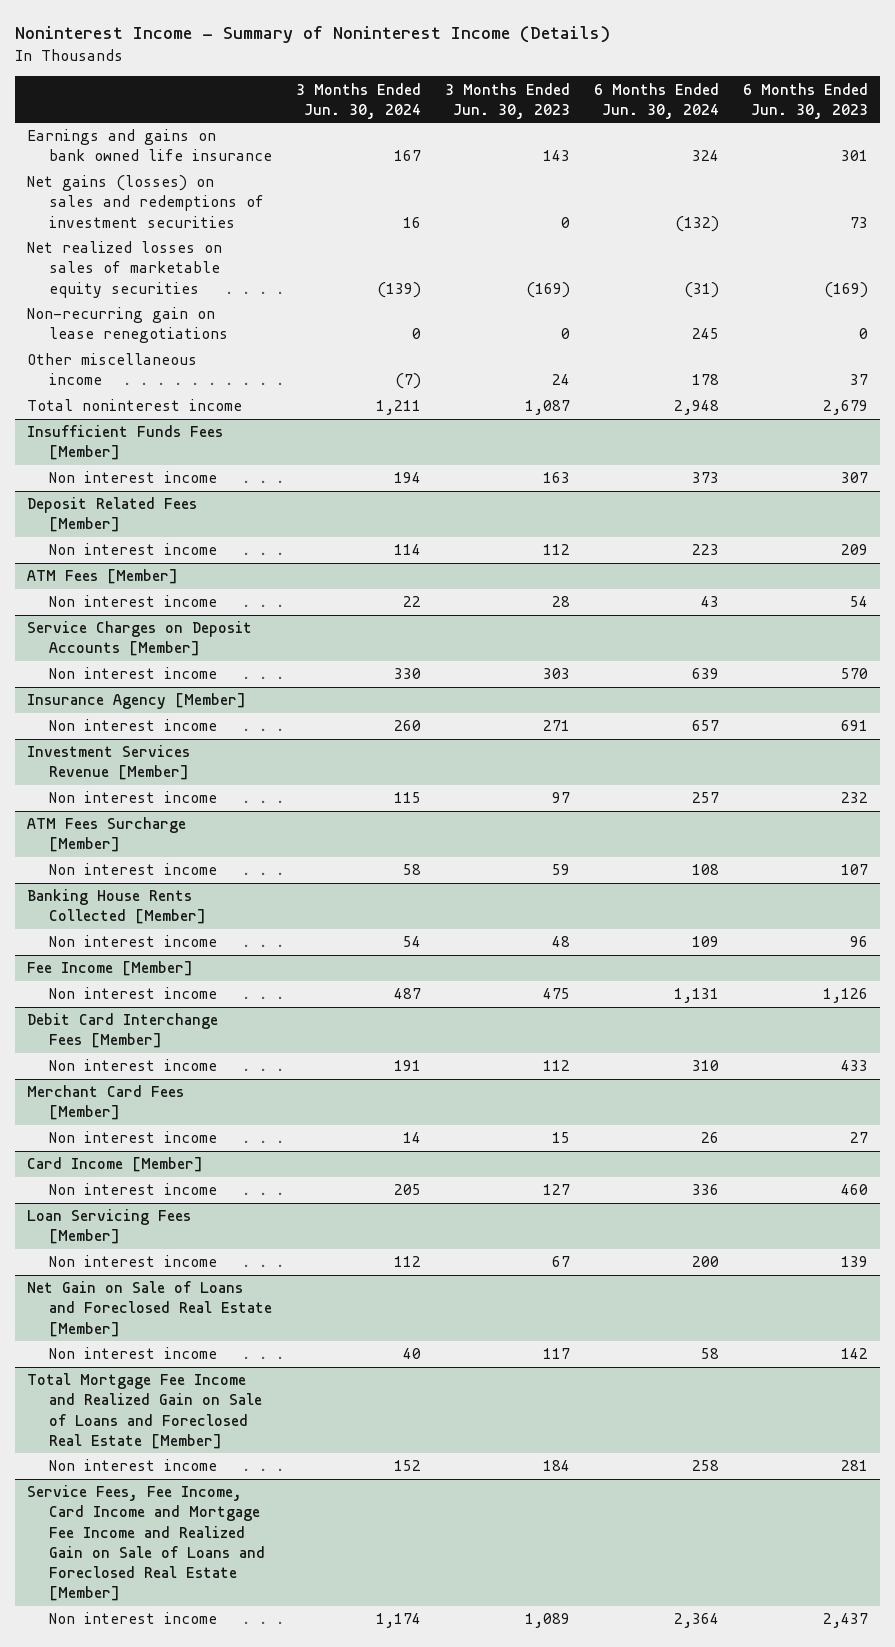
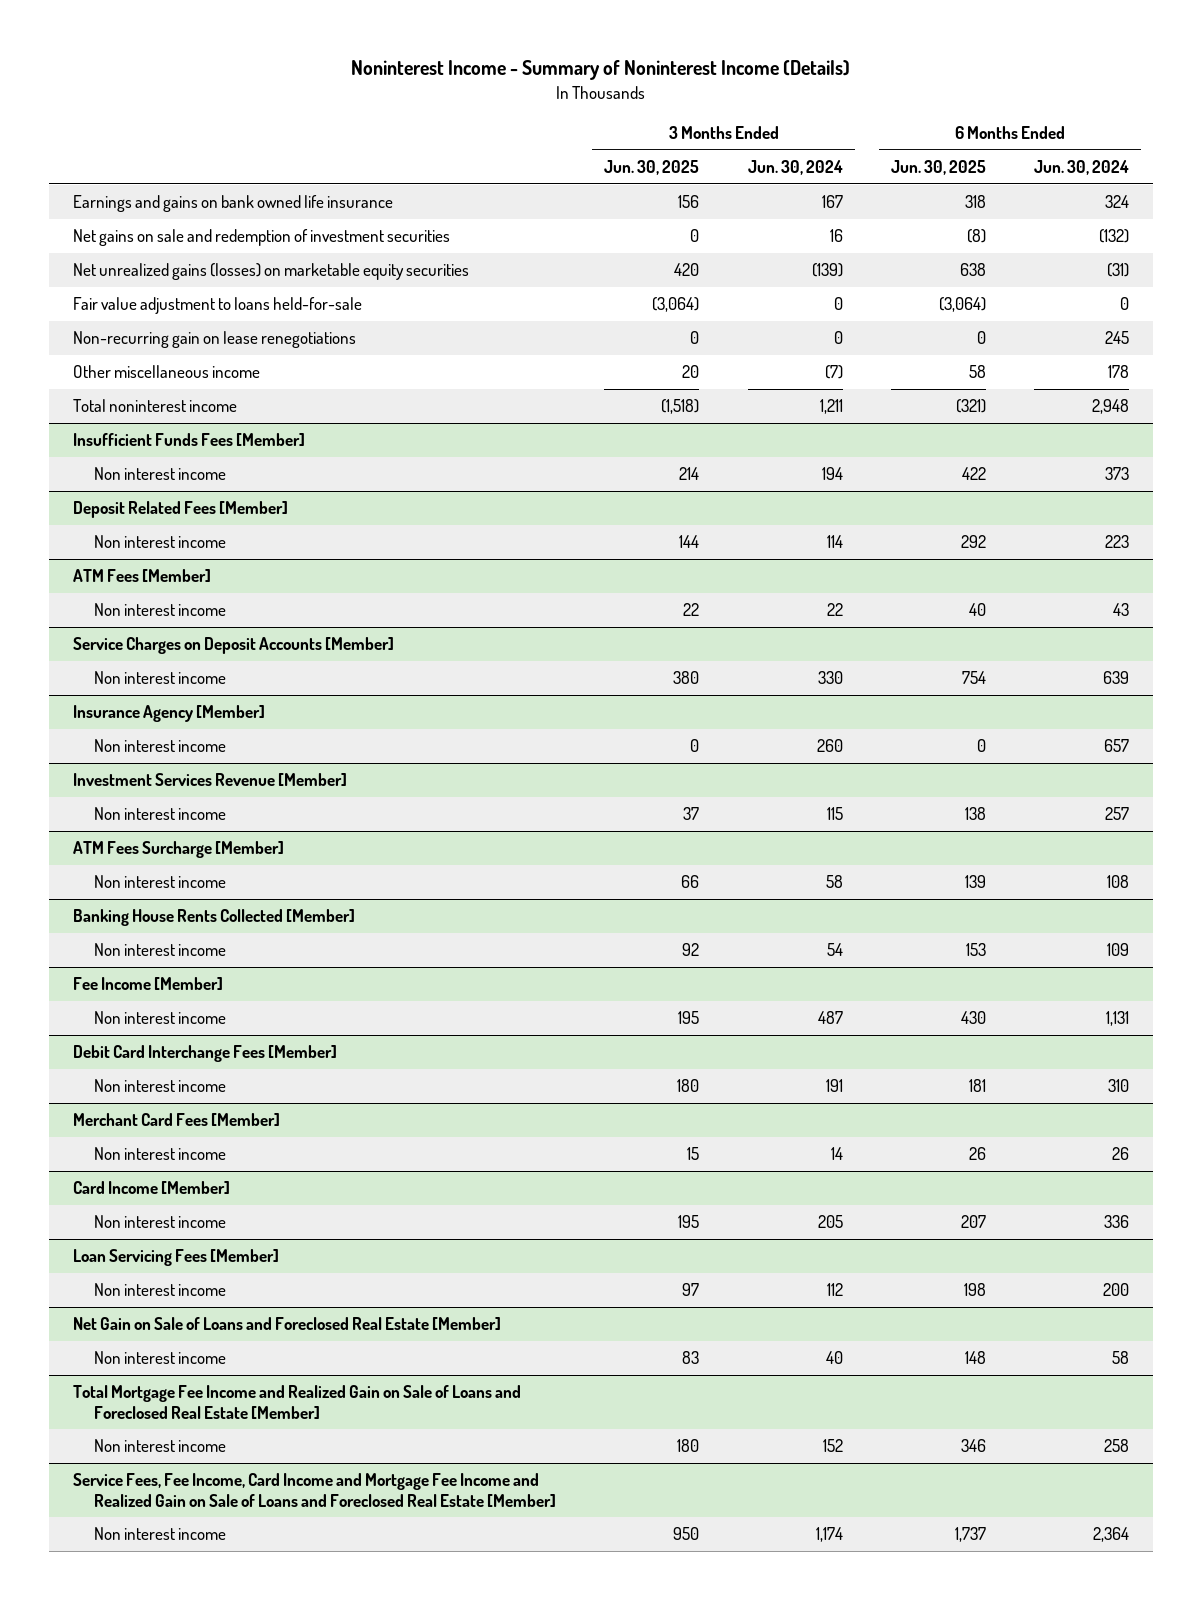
- | 3 Months Ended Jun. 30, 2024 | 3 Months Ended Jun. 30, 2023 | 6 Months Ended Jun. 30, 2024 | 6 Months Ended Jun. 30, 2023
+ | 3 Months Ended Jun. 30, 2025 | 3 Months Ended Jun. 30, 2024 | 6 Months Ended Jun. 30, 2025 | 6 Months Ended Jun. 30, 2024
- Net gains (losses) on sales and redemptions of investment securities | 16 | 0 | (132) | 73
- Net realized losses on sales of marketable equity securities | (139) | (169) | (31) | (169)
+ Net gains on sale and redemption of investment securities | 0 | 16 | (8) | (132)
+ Net unrealized gains (losses) on marketable equity securities | 420 | (139) | 638 | (31)
+ Fair value adjustment to loans held-for-sale | (3,064) | 0 | (3,064) | 0

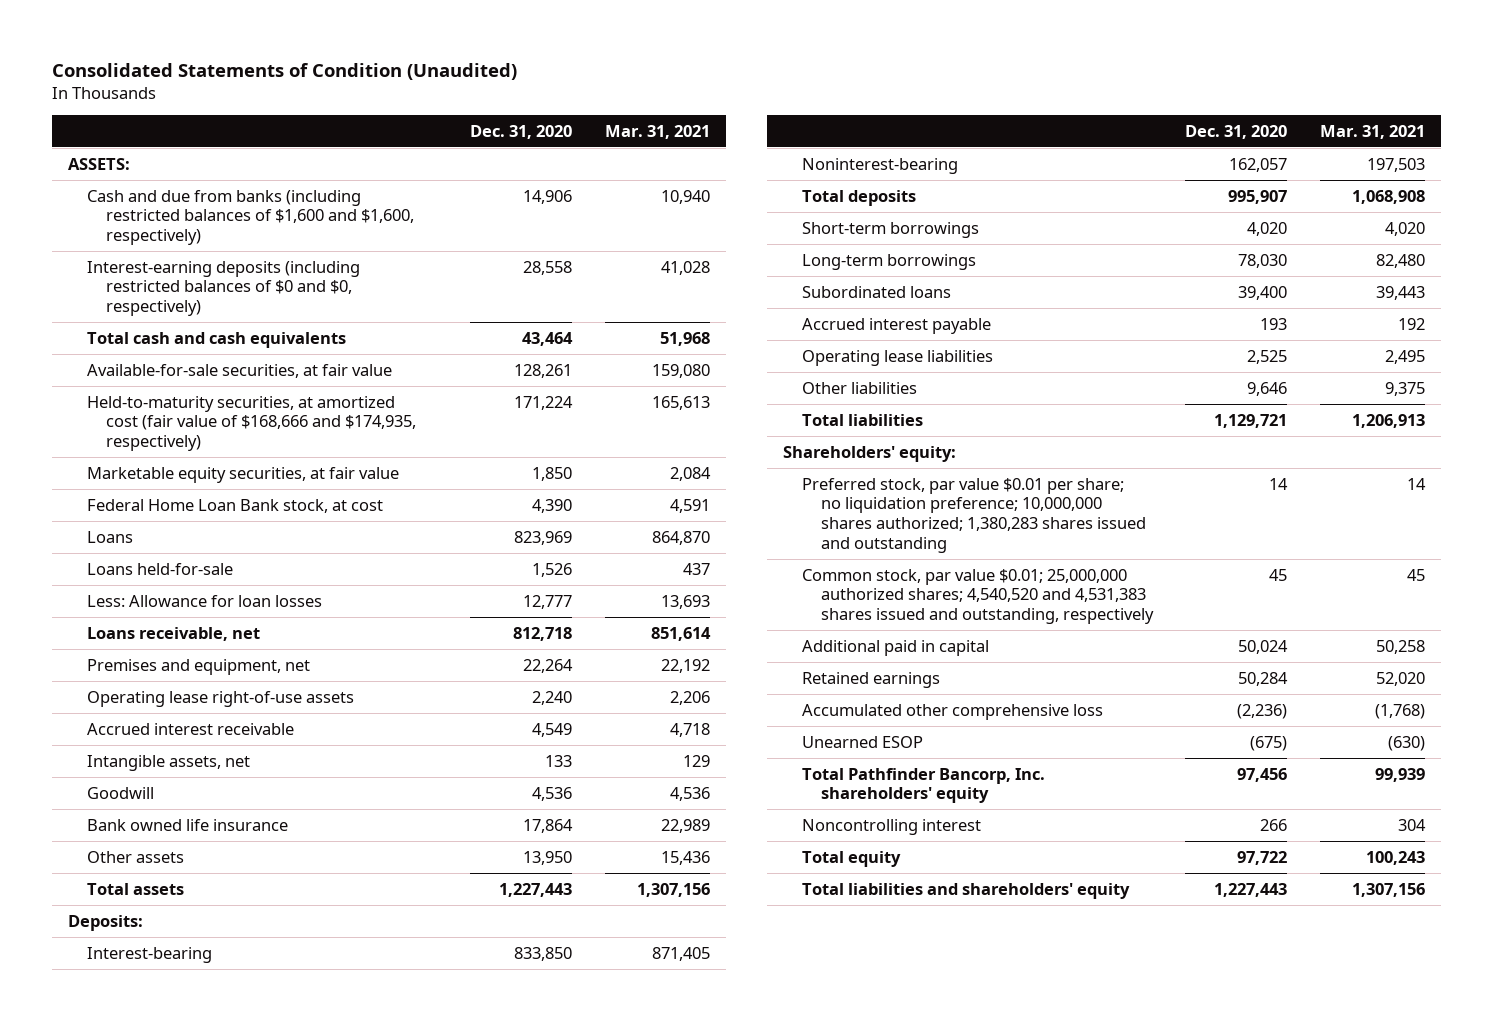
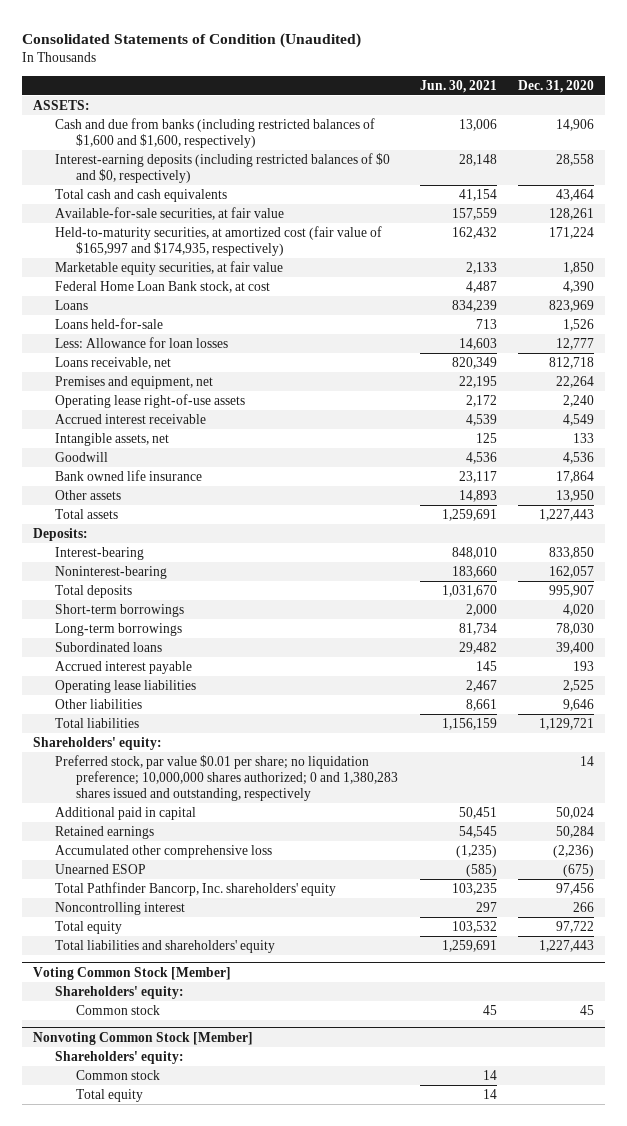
- | Dec. 31, 2020 | Mar. 31, 2021
+ | Jun. 30, 2021 | Dec. 31, 2020
- Held-to-maturity securities, at amortized cost (fair value of $168,666 and $174,935, respectively) | 171,224 | 165,613
+ Held-to-maturity securities, at amortized cost (fair value of $165,997 and $174,935, respectively) | 162,432 | 171,224
- Preferred stock, par value $0.01 per share; no liquidation preference; 10,000,000 shares authorized; 1,380,283 shares issued and outstanding | 14 | 14
- Common stock, par value $0.01; 25,000,000 authorized shares; 4,540,520 and 4,531,383 shares issued and outstanding, respectively | 45 | 45
+ Preferred stock, par value $0.01 per share; no liquidation preference; 10,000,000 shares authorized; 0 and 1,380,283 shares issued and outstanding, respectively | | 14
+ Voting Common Stock [Member]
+ Shareholders' equity:
+ Common stock | 45 | 45
+ Nonvoting Common Stock [Member]
+ Shareholders' equity:
+ Common stock | 14 |
+ Total equity | 14 |

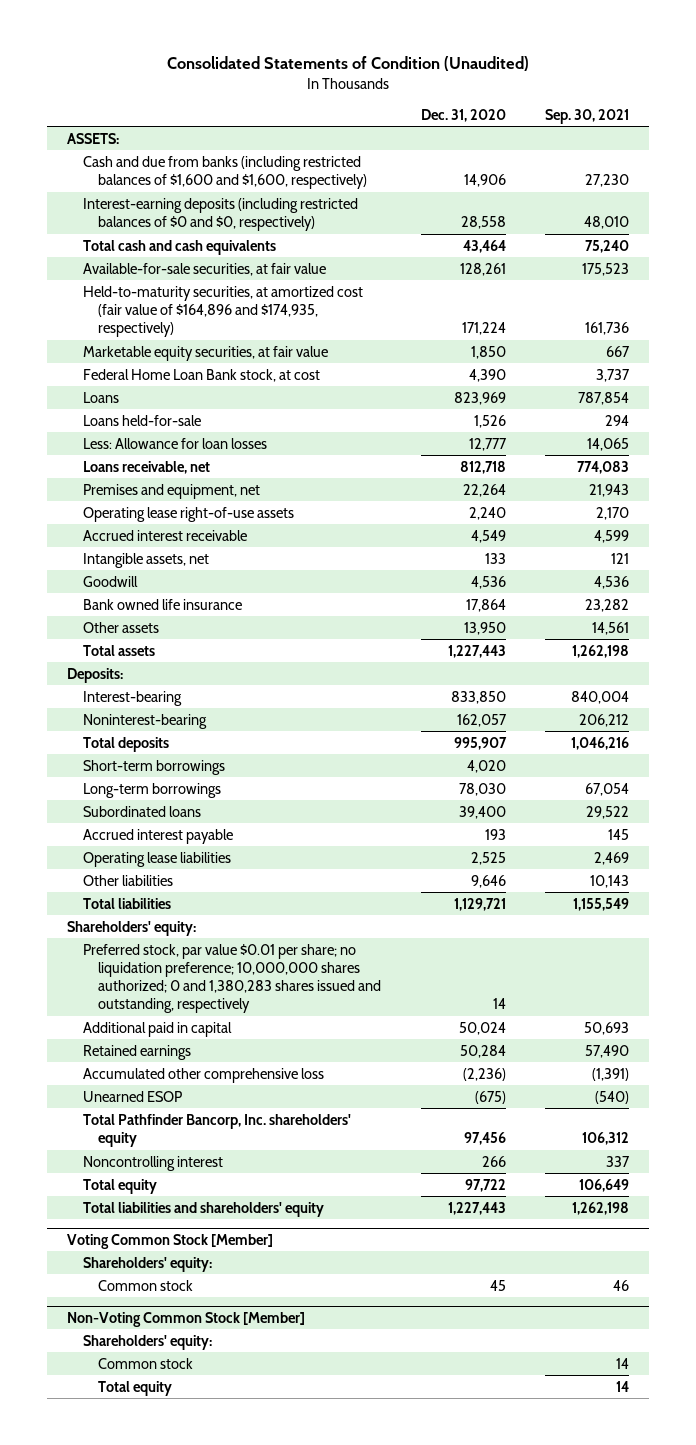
- | Jun. 30, 2021 | Dec. 31, 2020
+ | Dec. 31, 2020 | Sep. 30, 2021
- Held-to-maturity securities, at amortized cost (fair value of $165,997 and $174,935, respectively) | 162,432 | 171,224
+ Held-to-maturity securities, at amortized cost (fair value of $164,896 and $174,935, respectively) | 171,224 | 161,736
- Nonvoting Common Stock [Member]
+ Non-Voting Common Stock [Member]

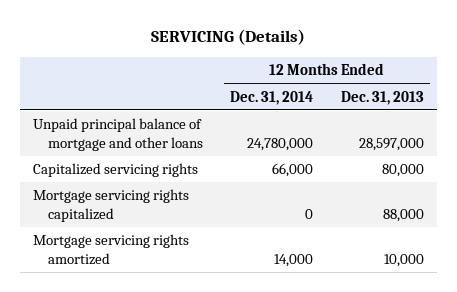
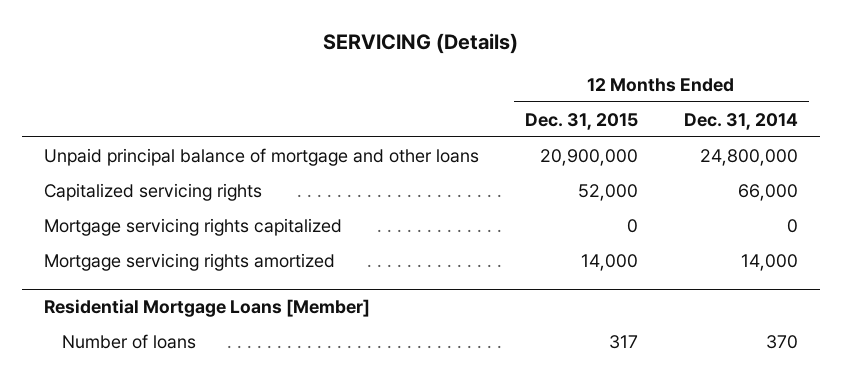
- | 12 Months Ended Dec. 31, 2014 | 12 Months Ended Dec. 31, 2013
+ | 12 Months Ended Dec. 31, 2015 | 12 Months Ended Dec. 31, 2014
- Unpaid principal balance of mortgage and other loans | 24,780,000 | 28,597,000
+ Unpaid principal balance of mortgage and other loans | 20,900,000 | 24,800,000
+ Residential Mortgage Loans [Member]
+ Number of loans | 317 | 370

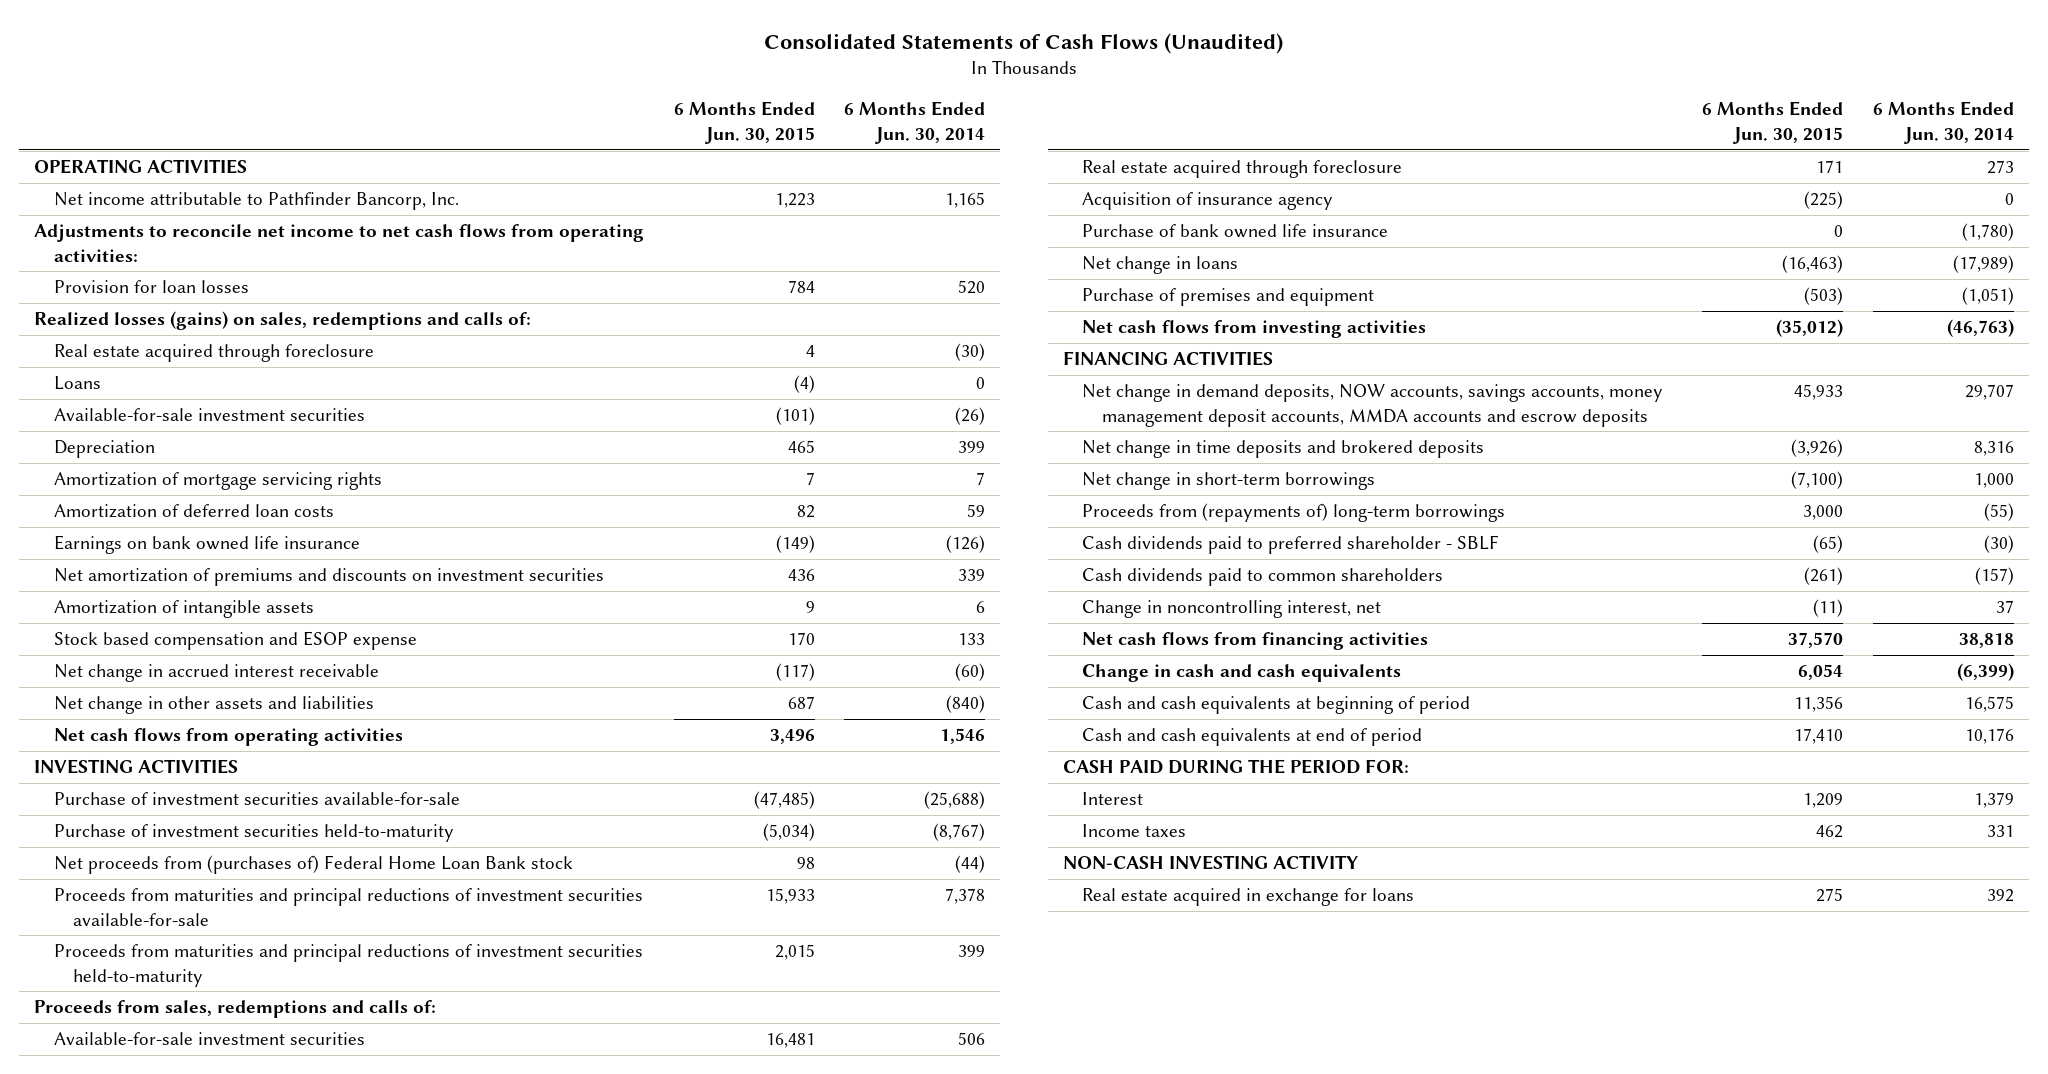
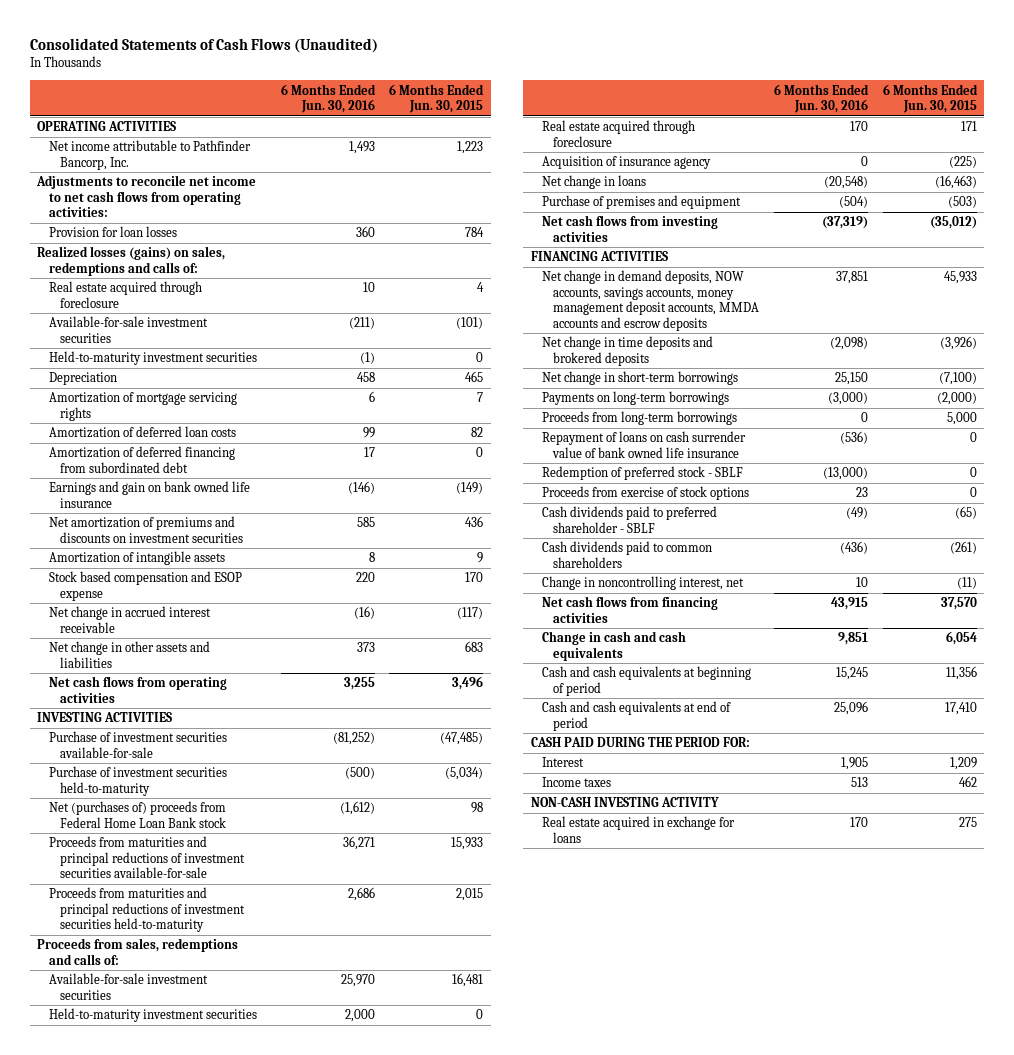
- | 6 Months Ended Jun. 30, 2015 | 6 Months Ended Jun. 30, 2014
+ | 6 Months Ended Jun. 30, 2016 | 6 Months Ended Jun. 30, 2015
- Loans | (4) | 0
+ Held-to-maturity investment securities | (1) | 0
- Earnings on bank owned life insurance | (149) | (126)
+ Amortization of deferred financing from subordinated debt | 17 | 0
+ Earnings and gain on bank owned life insurance | (146) | (149)
- Net change in other assets and liabilities | 687 | (840)
+ Net change in other assets and liabilities | 373 | 683
- Net proceeds from (purchases of) Federal Home Loan Bank stock | 98 | (44)
+ Net (purchases of) proceeds from Federal Home Loan Bank stock | (1,612) | 98
+ Held-to-maturity investment securities | 2,000 | 0
- Purchase of bank owned life insurance | 0 | (1,780)
- Proceeds from (repayments of) long-term borrowings | 3,000 | (55)
+ Payments on long-term borrowings | (3,000) | (2,000)
+ Proceeds from long-term borrowings | 0 | 5,000
+ Repayment of loans on cash surrender value of bank owned life insurance | (536) | 0
+ Redemption of preferred stock - SBLF | (13,000) | 0
+ Proceeds from exercise of stock options | 23 | 0

